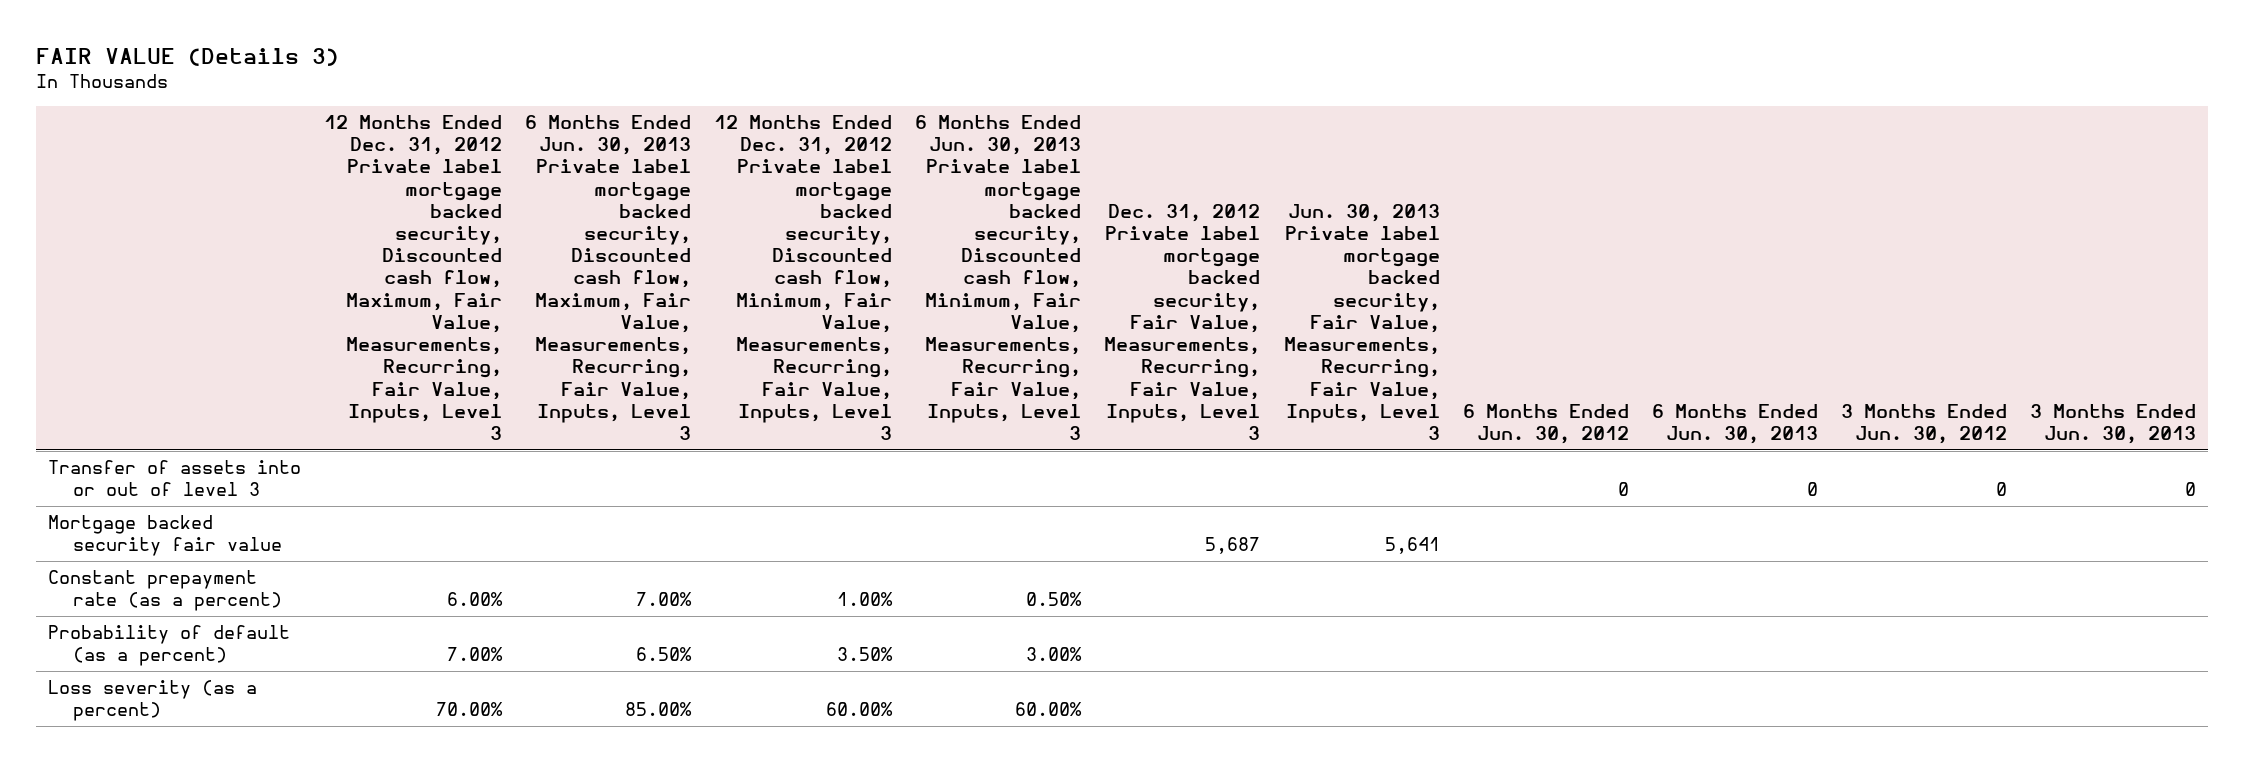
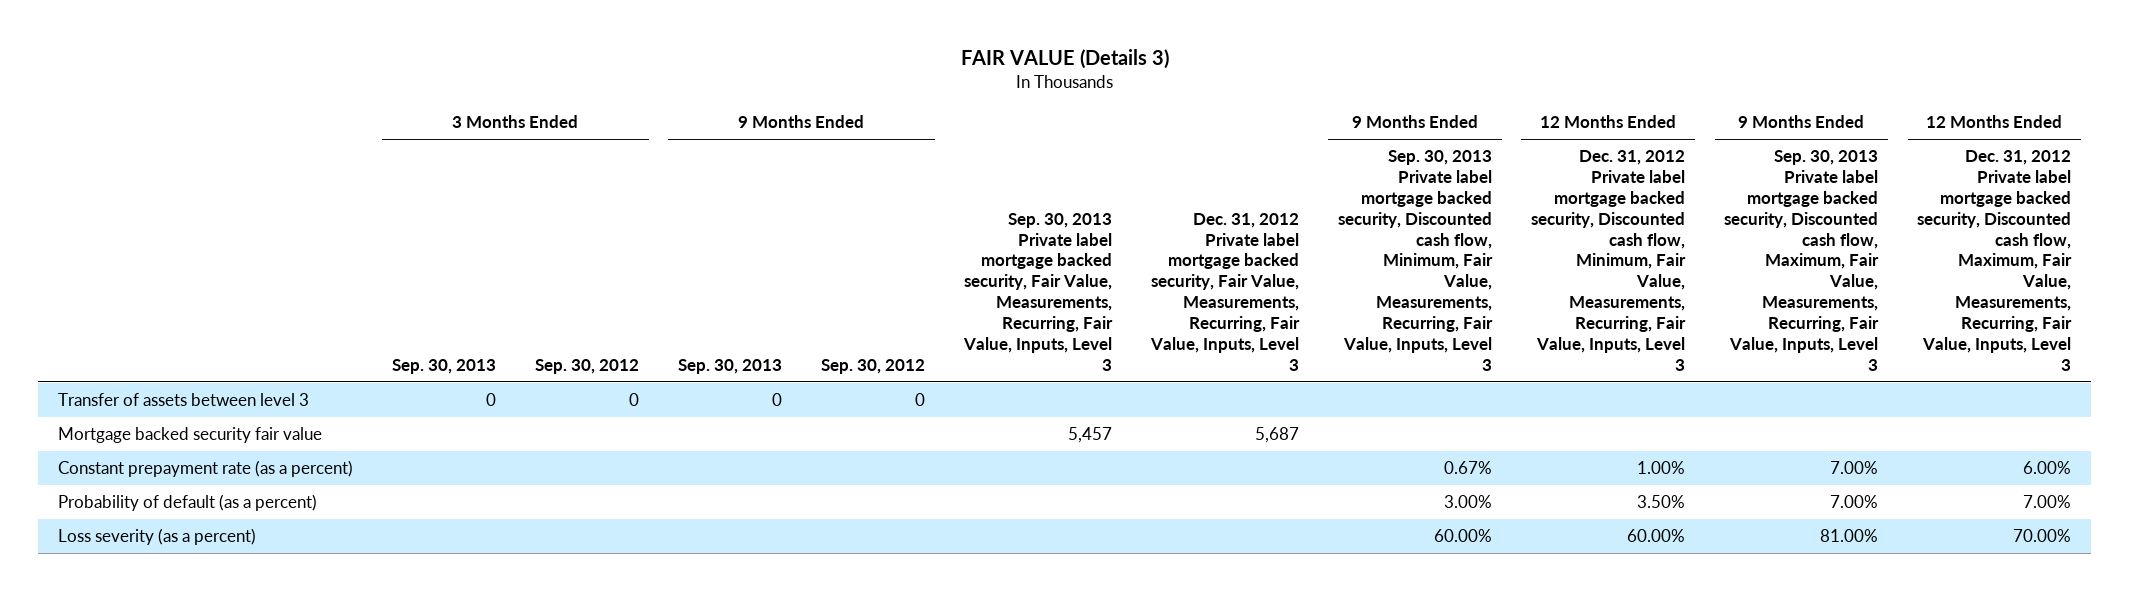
- | 12 Months Ended Dec. 31, 2012 Private label mortgage backed security, Discounted cash flow, Maximum, Fair Value, Measurements, Recurring, Fair Value, Inputs, Level 3 | 6 Months Ended Jun. 30, 2013 Private label mortgage backed security, Discounted cash flow, Maximum, Fair Value, Measurements, Recurring, Fair Value, Inputs, Level 3 | 12 Months Ended Dec. 31, 2012 Private label mortgage backed security, Discounted cash flow, Minimum, Fair Value, Measurements, Recurring, Fair Value, Inputs, Level 3 | 6 Months Ended Jun. 30, 2013 Private label mortgage backed security, Discounted cash flow, Minimum, Fair Value, Measurements, Recurring, Fair Value, Inputs, Level 3 | Dec. 31, 2012 Private label mortgage backed security, Fair Value, Measurements, Recurring, Fair Value, Inputs, Level 3 | Jun. 30, 2013 Private label mortgage backed security, Fair Value, Measurements, Recurring, Fair Value, Inputs, Level 3 | 6 Months Ended Jun. 30, 2012 | 6 Months Ended Jun. 30, 2013 | 3 Months Ended Jun. 30, 2012 | 3 Months Ended Jun. 30, 2013
+ | 3 Months Ended Sep. 30, 2013 | 3 Months Ended Sep. 30, 2012 | 9 Months Ended Sep. 30, 2013 | 9 Months Ended Sep. 30, 2012 | Sep. 30, 2013 Private label mortgage backed security, Fair Value, Measurements, Recurring, Fair Value, Inputs, Level 3 | Dec. 31, 2012 Private label mortgage backed security, Fair Value, Measurements, Recurring, Fair Value, Inputs, Level 3 | 9 Months Ended Sep. 30, 2013 Private label mortgage backed security, Discounted cash flow, Minimum, Fair Value, Measurements, Recurring, Fair Value, Inputs, Level 3 | 12 Months Ended Dec. 31, 2012 Private label mortgage backed security, Discounted cash flow, Minimum, Fair Value, Measurements, Recurring, Fair Value, Inputs, Level 3 | 9 Months Ended Sep. 30, 2013 Private label mortgage backed security, Discounted cash flow, Maximum, Fair Value, Measurements, Recurring, Fair Value, Inputs, Level 3 | 12 Months Ended Dec. 31, 2012 Private label mortgage backed security, Discounted cash flow, Maximum, Fair Value, Measurements, Recurring, Fair Value, Inputs, Level 3
- Transfer of assets into or out of level 3 | | | | | | | 0 | 0 | 0 | 0
+ Transfer of assets between level 3 | 0 | 0 | 0 | 0 | | | | | |

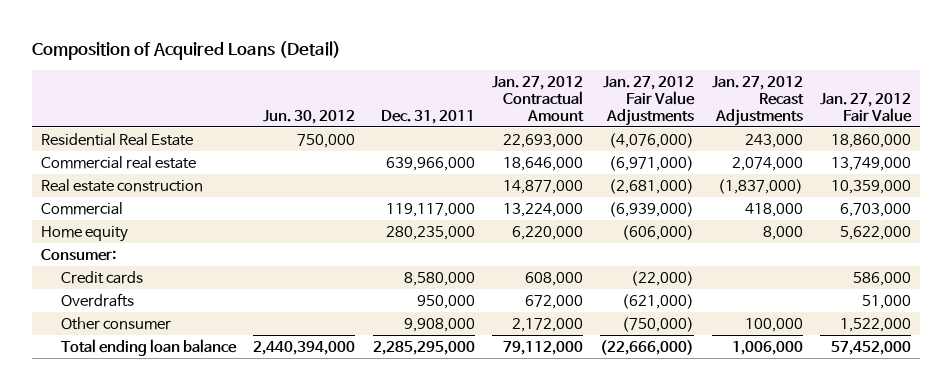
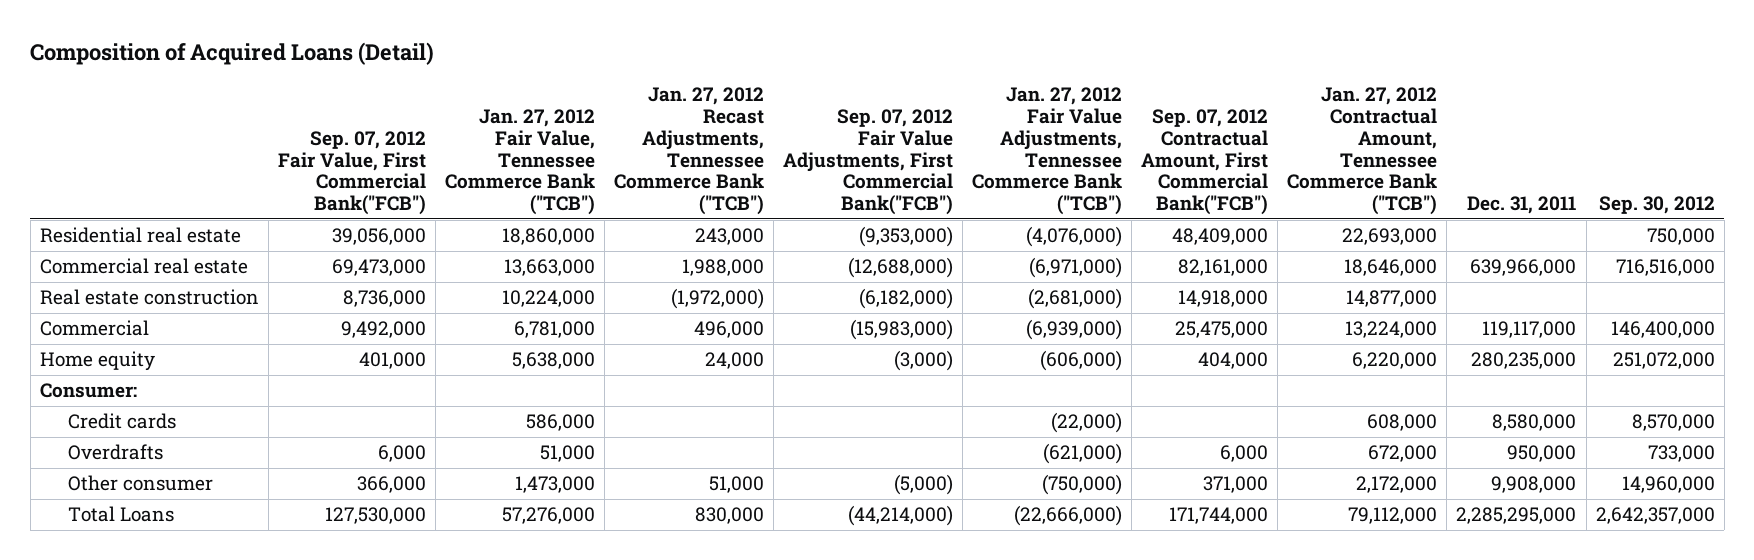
- | Jun. 30, 2012 | Dec. 31, 2011 | Jan. 27, 2012 Contractual Amount | Jan. 27, 2012 Fair Value Adjustments | Jan. 27, 2012 Recast Adjustments | Jan. 27, 2012 Fair Value
+ | Sep. 07, 2012 Fair Value, First Commercial Bank("FCB") | Jan. 27, 2012 Fair Value, Tennessee Commerce Bank ("TCB") | Jan. 27, 2012 Recast Adjustments, Tennessee Commerce Bank ("TCB") | Sep. 07, 2012 Fair Value Adjustments, First Commercial Bank("FCB") | Jan. 27, 2012 Fair Value Adjustments, Tennessee Commerce Bank ("TCB") | Sep. 07, 2012 Contractual Amount, First Commercial Bank("FCB") | Jan. 27, 2012 Contractual Amount, Tennessee Commerce Bank ("TCB") | Dec. 31, 2011 | Sep. 30, 2012
- Residential Real Estate | 750,000 | | 22,693,000 | (4,076,000) | 243,000 | 18,860,000
+ Residential real estate | 39,056,000 | 18,860,000 | 243,000 | (9,353,000) | (4,076,000) | 48,409,000 | 22,693,000 | | 750,000
- Total ending loan balance | 2,440,394,000 | 2,285,295,000 | 79,112,000 | (22,666,000) | 1,006,000 | 57,452,000
+ Total Loans | 127,530,000 | 57,276,000 | 830,000 | (44,214,000) | (22,666,000) | 171,744,000 | 79,112,000 | 2,285,295,000 | 2,642,357,000

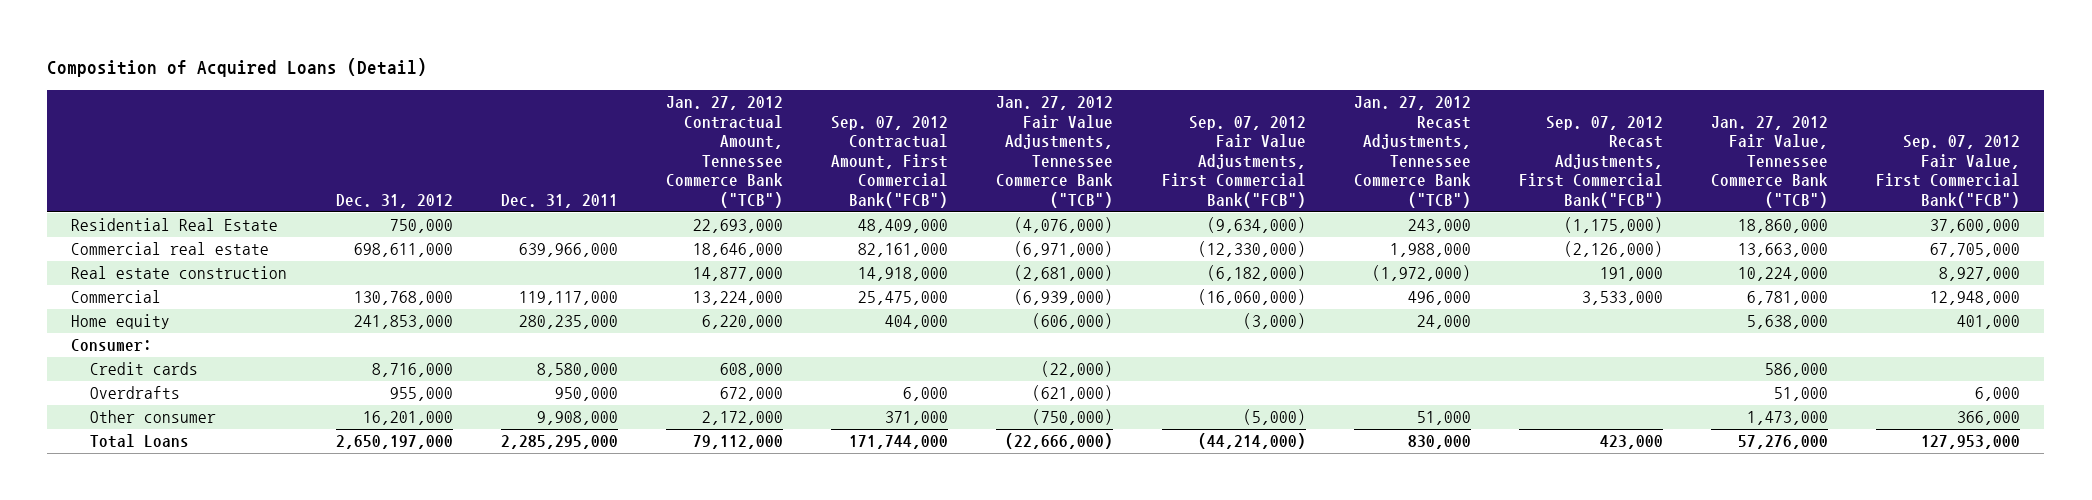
- | Sep. 07, 2012 Fair Value, First Commercial Bank("FCB") | Jan. 27, 2012 Fair Value, Tennessee Commerce Bank ("TCB") | Jan. 27, 2012 Recast Adjustments, Tennessee Commerce Bank ("TCB") | Sep. 07, 2012 Fair Value Adjustments, First Commercial Bank("FCB") | Jan. 27, 2012 Fair Value Adjustments, Tennessee Commerce Bank ("TCB") | Sep. 07, 2012 Contractual Amount, First Commercial Bank("FCB") | Jan. 27, 2012 Contractual Amount, Tennessee Commerce Bank ("TCB") | Dec. 31, 2011 | Sep. 30, 2012
+ | Dec. 31, 2012 | Dec. 31, 2011 | Jan. 27, 2012 Contractual Amount, Tennessee Commerce Bank ("TCB") | Sep. 07, 2012 Contractual Amount, First Commercial Bank("FCB") | Jan. 27, 2012 Fair Value Adjustments, Tennessee Commerce Bank ("TCB") | Sep. 07, 2012 Fair Value Adjustments, First Commercial Bank("FCB") | Jan. 27, 2012 Recast Adjustments, Tennessee Commerce Bank ("TCB") | Sep. 07, 2012 Recast Adjustments, First Commercial Bank("FCB") | Jan. 27, 2012 Fair Value, Tennessee Commerce Bank ("TCB") | Sep. 07, 2012 Fair Value, First Commercial Bank("FCB")
- Residential real estate | 39,056,000 | 18,860,000 | 243,000 | (9,353,000) | (4,076,000) | 48,409,000 | 22,693,000 | | 750,000
- Commercial real estate | 69,473,000 | 13,663,000 | 1,988,000 | (12,688,000) | (6,971,000) | 82,161,000 | 18,646,000 | 639,966,000 | 716,516,000
- Real estate construction | 8,736,000 | 10,224,000 | (1,972,000) | (6,182,000) | (2,681,000) | 14,918,000 | 14,877,000 | |
- Commercial | 9,492,000 | 6,781,000 | 496,000 | (15,983,000) | (6,939,000) | 25,475,000 | 13,224,000 | 119,117,000 | 146,400,000
+ Residential Real Estate | 750,000 | | 22,693,000 | 48,409,000 | (4,076,000) | (9,634,000) | 243,000 | (1,175,000) | 18,860,000 | 37,600,000
+ Commercial real estate | 698,611,000 | 639,966,000 | 18,646,000 | 82,161,000 | (6,971,000) | (12,330,000) | 1,988,000 | (2,126,000) | 13,663,000 | 67,705,000
+ Real estate construction | | | 14,877,000 | 14,918,000 | (2,681,000) | (6,182,000) | (1,972,000) | 191,000 | 10,224,000 | 8,927,000
+ Commercial | 130,768,000 | 119,117,000 | 13,224,000 | 25,475,000 | (6,939,000) | (16,060,000) | 496,000 | 3,533,000 | 6,781,000 | 12,948,000
- Total Loans | 127,530,000 | 57,276,000 | 830,000 | (44,214,000) | (22,666,000) | 171,744,000 | 79,112,000 | 2,285,295,000 | 2,642,357,000
+ Total Loans | 2,650,197,000 | 2,285,295,000 | 79,112,000 | 171,744,000 | (22,666,000) | (44,214,000) | 830,000 | 423,000 | 57,276,000 | 127,953,000

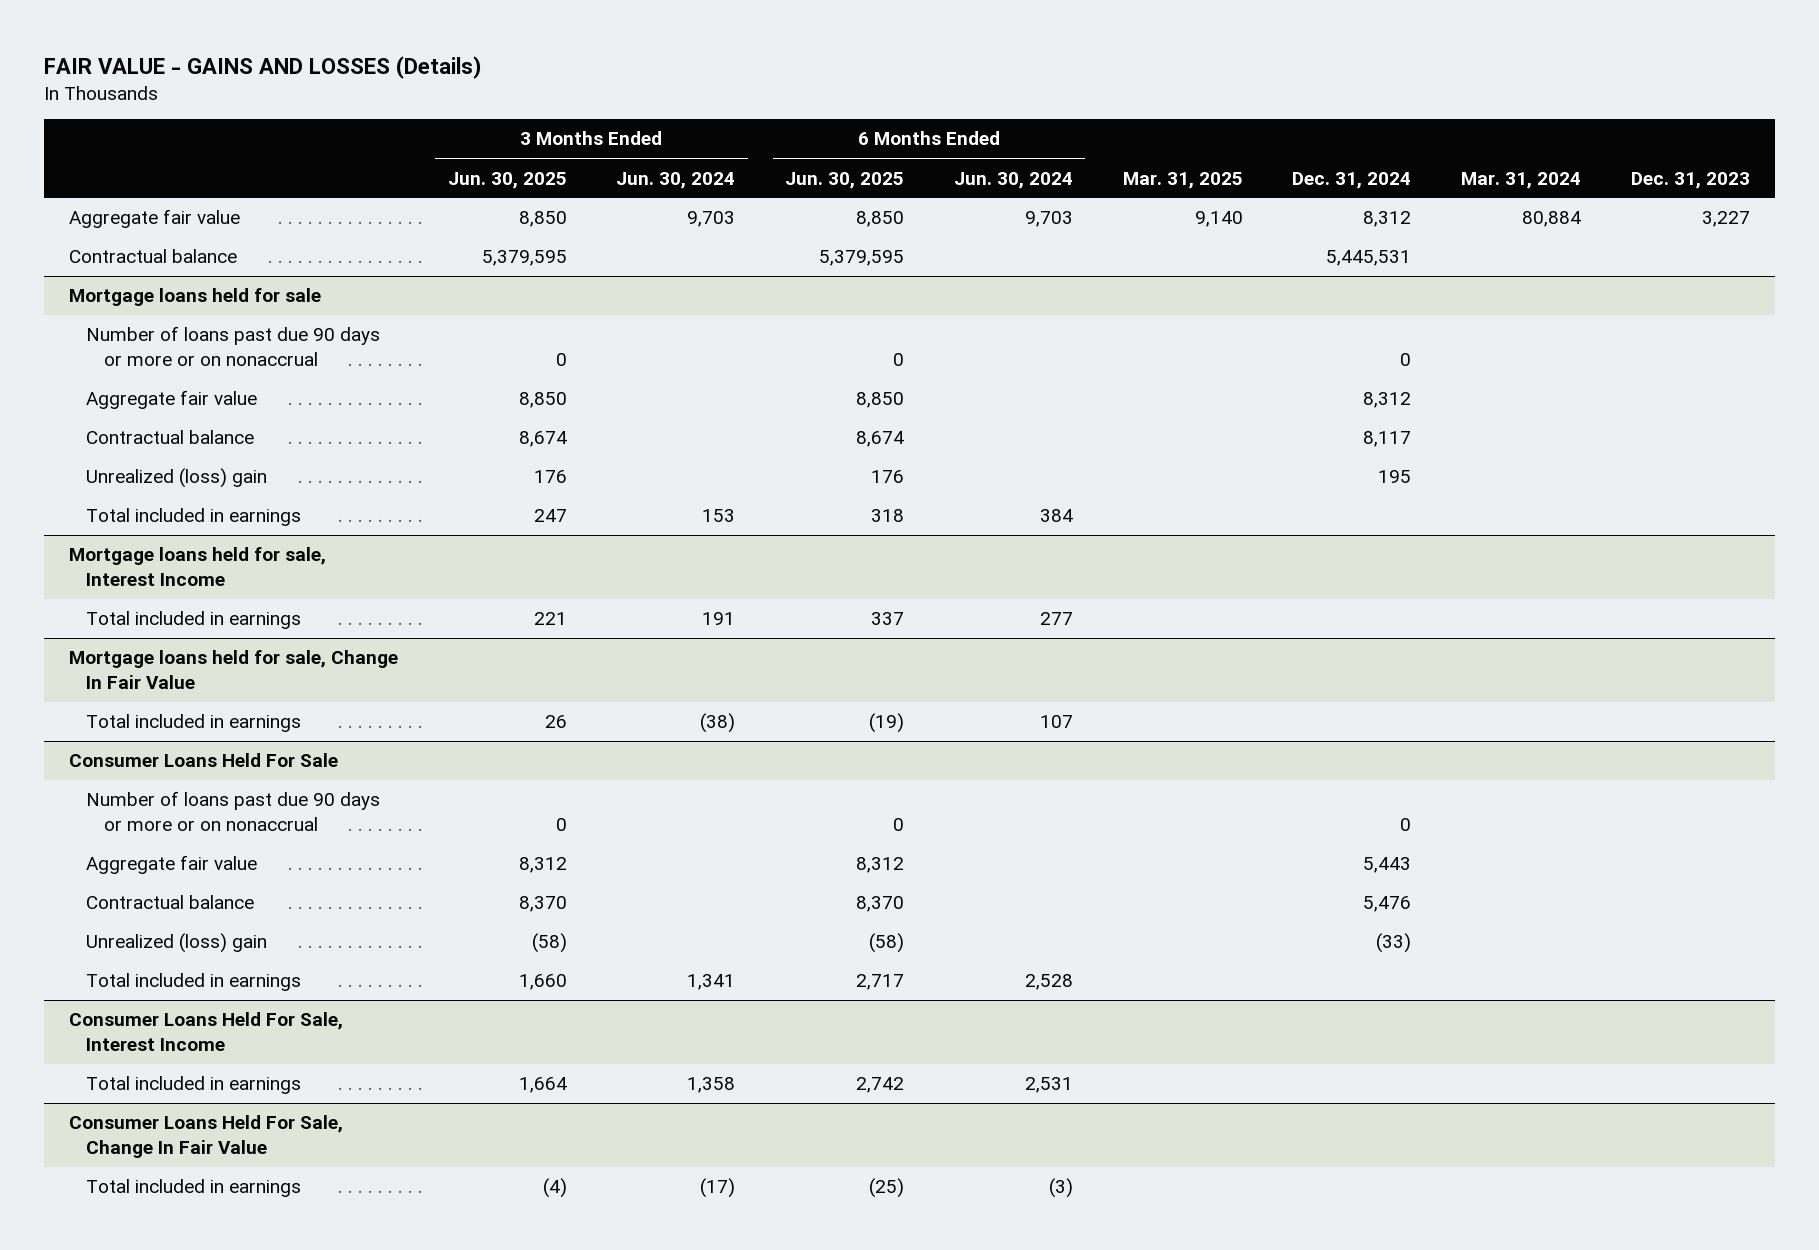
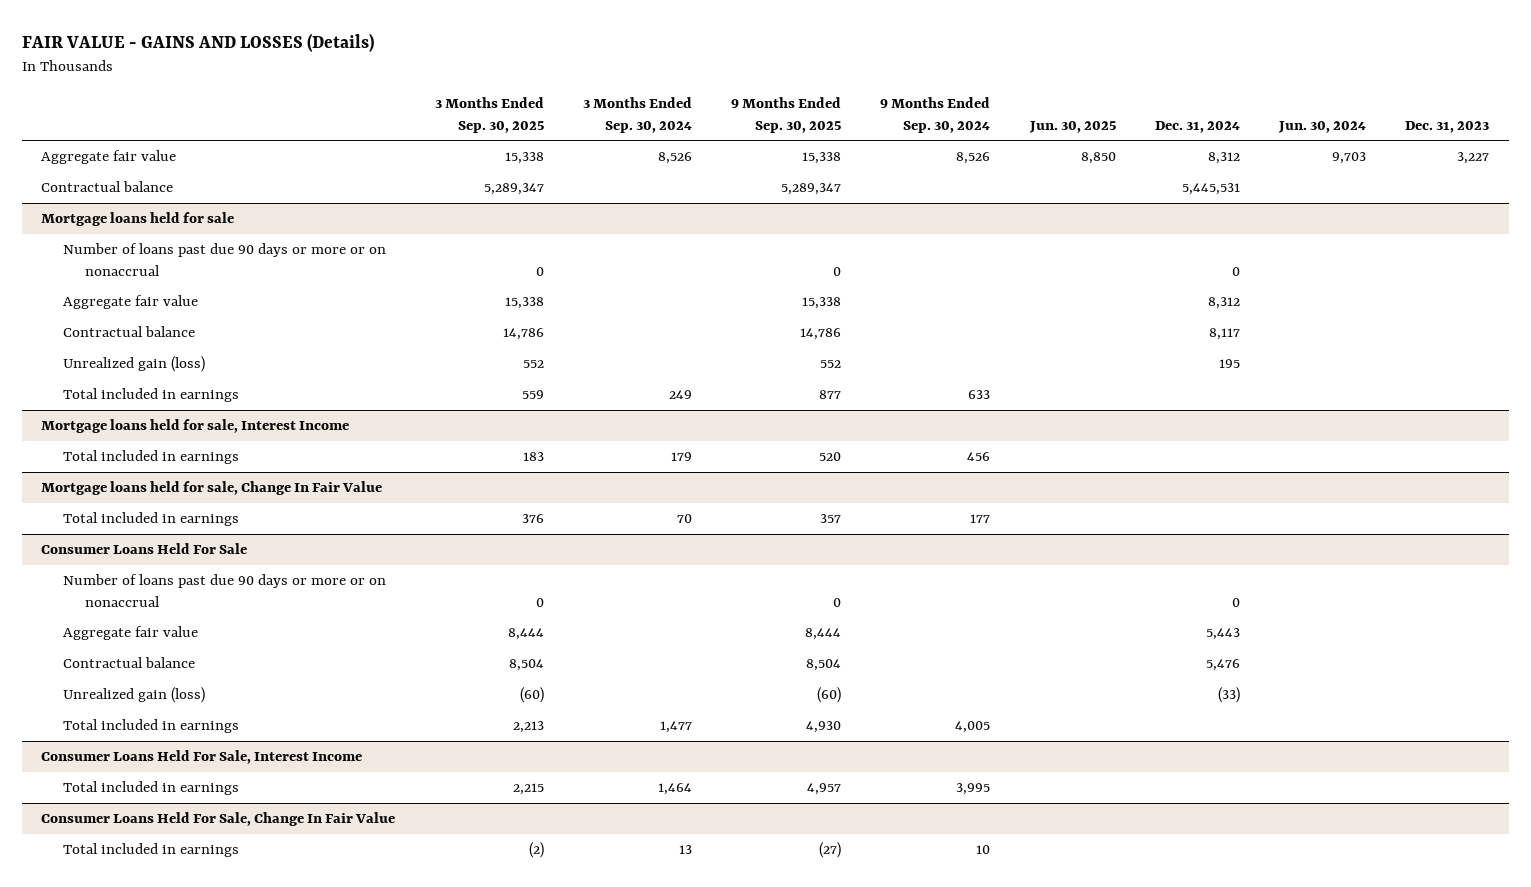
- | 3 Months Ended Jun. 30, 2025 | 3 Months Ended Jun. 30, 2024 | 6 Months Ended Jun. 30, 2025 | 6 Months Ended Jun. 30, 2024 | Mar. 31, 2025 | Dec. 31, 2024 | Mar. 31, 2024 | Dec. 31, 2023
+ | 3 Months Ended Sep. 30, 2025 | 3 Months Ended Sep. 30, 2024 | 9 Months Ended Sep. 30, 2025 | 9 Months Ended Sep. 30, 2024 | Jun. 30, 2025 | Dec. 31, 2024 | Jun. 30, 2024 | Dec. 31, 2023
@ Mortgage loans held for sale
- Unrealized (loss) gain | 176 | | 176 | | | 195 | |
+ Unrealized gain (loss) | 552 | | 552 | | | 195 | |
@ Consumer Loans Held For Sale
- Unrealized (loss) gain | (58) | | (58) | | | (33) | |
+ Unrealized gain (loss) | (60) | | (60) | | | (33) | |

